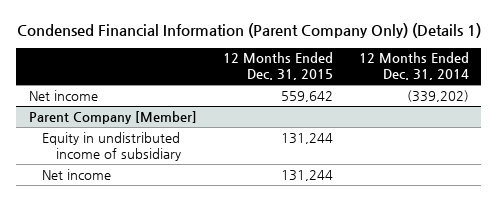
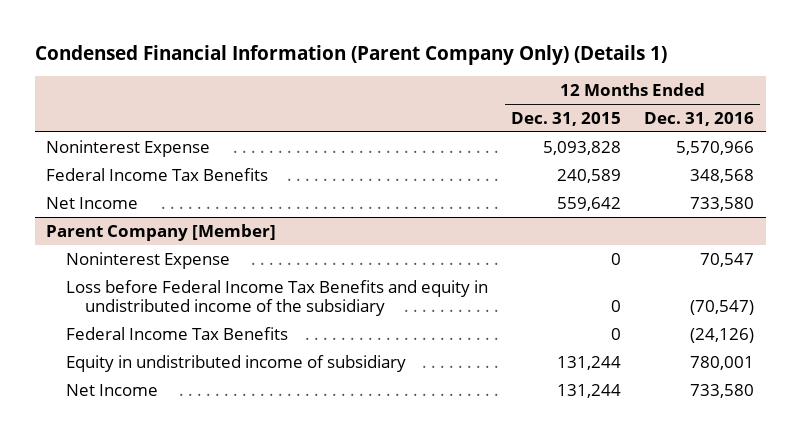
- | 12 Months Ended Dec. 31, 2015 | 12 Months Ended Dec. 31, 2014
+ | 12 Months Ended Dec. 31, 2015 | 12 Months Ended Dec. 31, 2016
- Net income | 559,642 | (339,202)
+ Noninterest Expense | 5,093,828 | 5,570,966
+ Federal Income Tax Benefits | 240,589 | 348,568
+ Net Income | 559,642 | 733,580
@ Parent Company [Member]
+ Noninterest Expense | 0 | 70,547
+ Loss before Federal Income Tax Benefits and equity in undistributed income of the subsidiary | 0 | (70,547)
+ Federal Income Tax Benefits | 0 | (24,126)
- Net income | 131,244 |
+ Net Income | 131,244 | 733,580

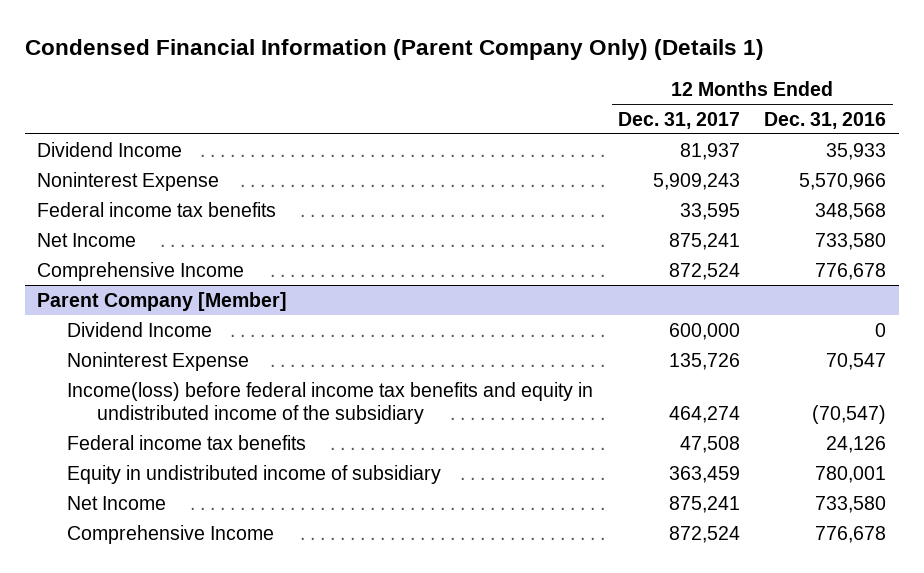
- | 12 Months Ended Dec. 31, 2015 | 12 Months Ended Dec. 31, 2016
+ | 12 Months Ended Dec. 31, 2017 | 12 Months Ended Dec. 31, 2016
+ Dividend Income | 81,937 | 35,933
- Federal Income Tax Benefits | 240,589 | 348,568
+ Federal income tax benefits | 33,595 | 348,568
+ Comprehensive Income | 872,524 | 776,678
@ Parent Company [Member]
+ Dividend Income | 600,000 | 0
- Loss before Federal Income Tax Benefits and equity in undistributed income of the subsidiary | 0 | (70,547)
- Federal Income Tax Benefits | 0 | (24,126)
+ Income(loss) before federal income tax benefits and equity in undistributed income of the subsidiary | 464,274 | (70,547)
+ Federal income tax benefits | 47,508 | 24,126
+ Comprehensive Income | 872,524 | 776,678

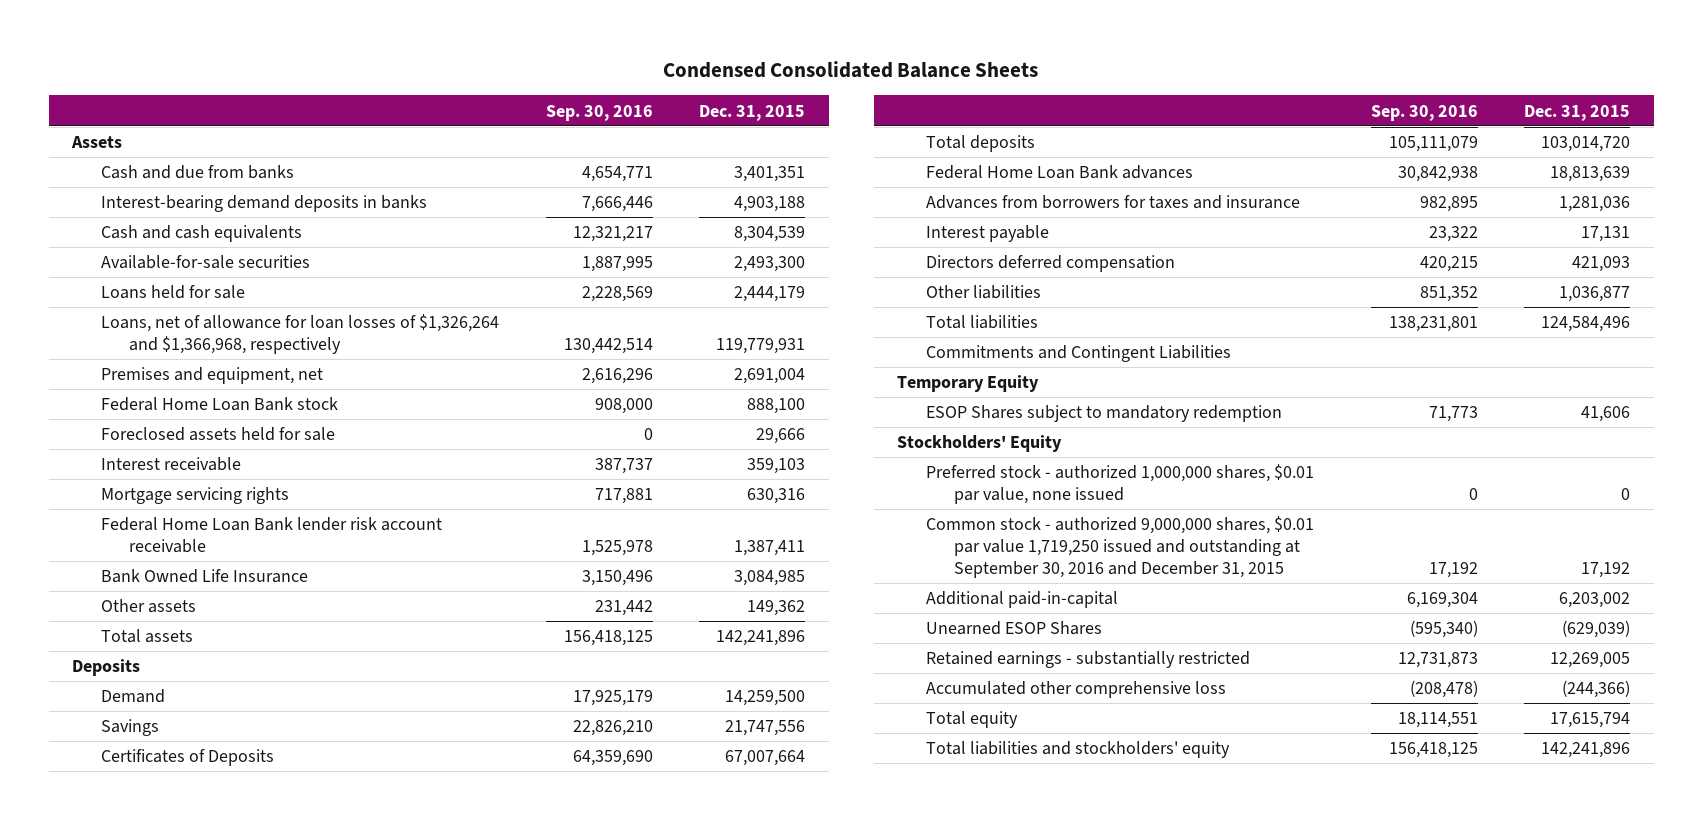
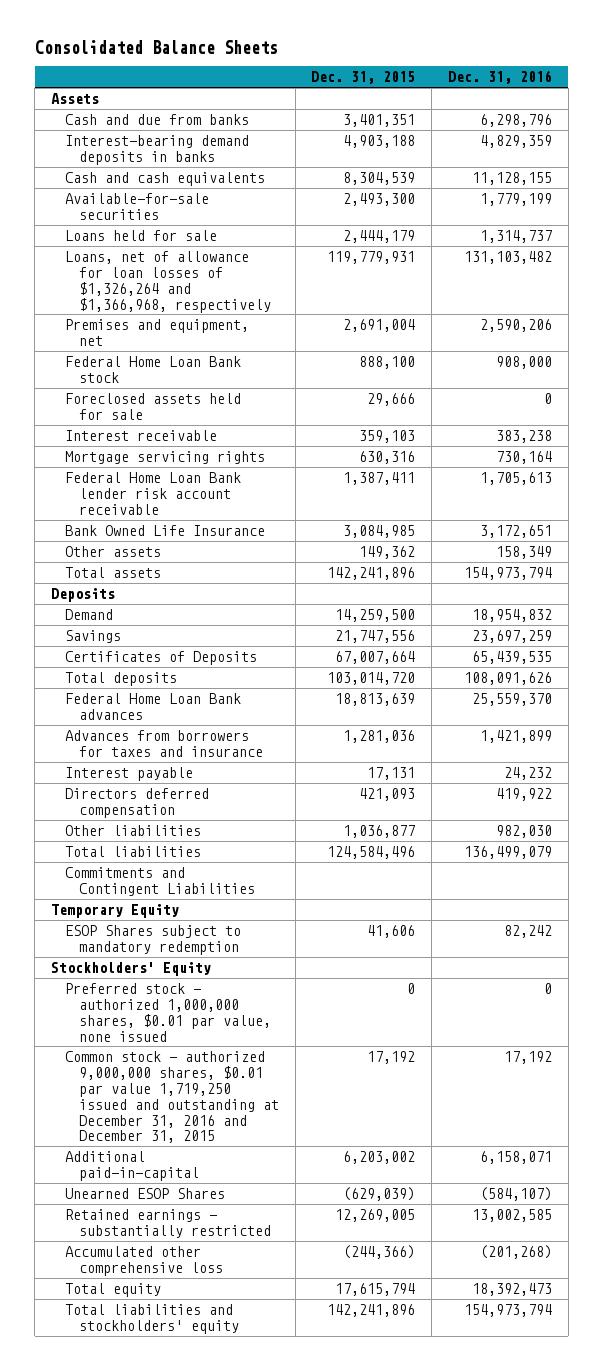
- Condensed Consolidated Balance Sheets
+ Consolidated Balance Sheets
- | Sep. 30, 2016 | Dec. 31, 2015
+ | Dec. 31, 2015 | Dec. 31, 2016
- Common stock - authorized 9,000,000 shares, $0.01 par value 1,719,250 issued and outstanding at September 30, 2016 and December 31, 2015 | 17,192 | 17,192
+ Common stock - authorized 9,000,000 shares, $0.01 par value 1,719,250 issued and outstanding at December 31, 2016 and December 31, 2015 | 17,192 | 17,192

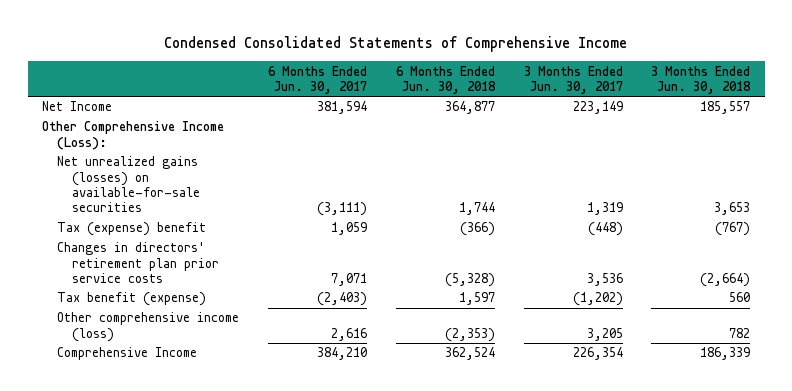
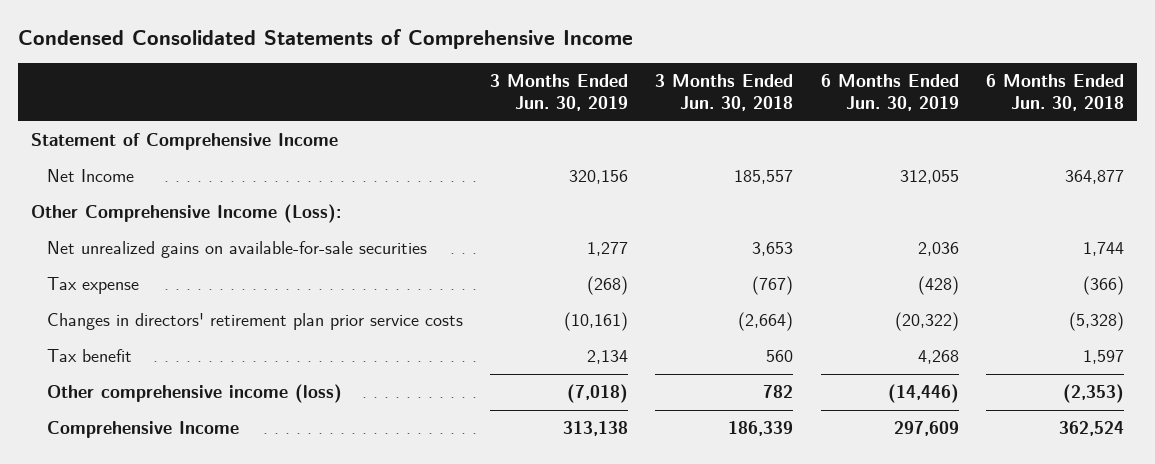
- | 6 Months Ended Jun. 30, 2017 | 6 Months Ended Jun. 30, 2018 | 3 Months Ended Jun. 30, 2017 | 3 Months Ended Jun. 30, 2018
+ | 3 Months Ended Jun. 30, 2019 | 3 Months Ended Jun. 30, 2018 | 6 Months Ended Jun. 30, 2019 | 6 Months Ended Jun. 30, 2018
+ Statement of Comprehensive Income
- Net unrealized gains (losses) on available-for-sale securities | (3,111) | 1,744 | 1,319 | 3,653
- Tax (expense) benefit | 1,059 | (366) | (448) | (767)
+ Net unrealized gains on available-for-sale securities | 1,277 | 3,653 | 2,036 | 1,744
+ Tax expense | (268) | (767) | (428) | (366)
- Tax benefit (expense) | (2,403) | 1,597 | (1,202) | 560
+ Tax benefit | 2,134 | 560 | 4,268 | 1,597

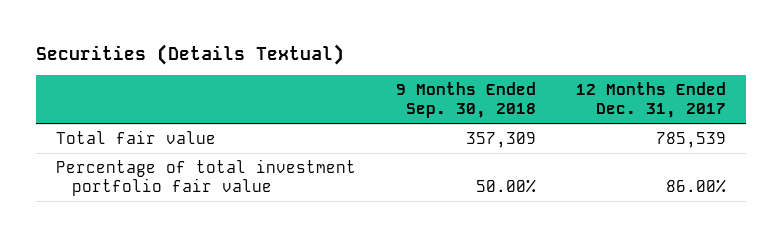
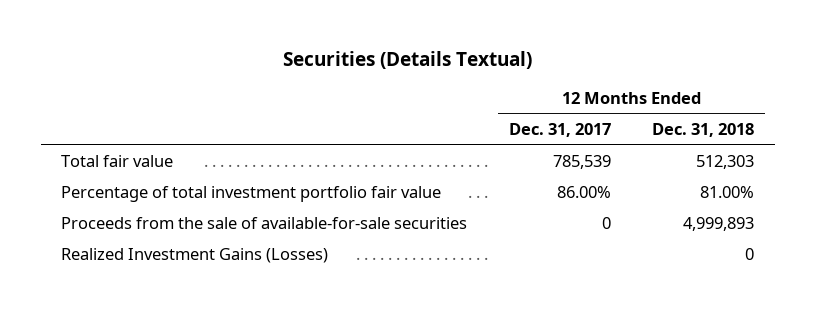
- | 9 Months Ended Sep. 30, 2018 | 12 Months Ended Dec. 31, 2017
+ | 12 Months Ended Dec. 31, 2017 | 12 Months Ended Dec. 31, 2018
+ Proceeds from the sale of available-for-sale securities | 0 | 4,999,893
+ Realized Investment Gains (Losses) | | 0

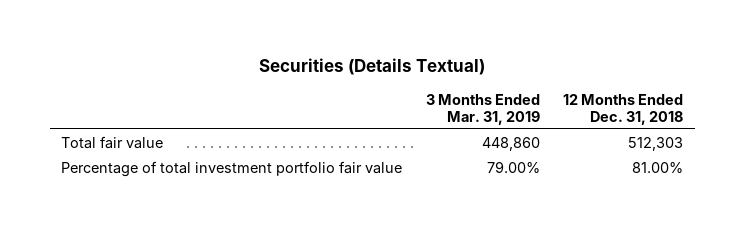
- | 12 Months Ended Dec. 31, 2017 | 12 Months Ended Dec. 31, 2018
+ | 3 Months Ended Mar. 31, 2019 | 12 Months Ended Dec. 31, 2018
- Proceeds from the sale of available-for-sale securities | 0 | 4,999,893
- Realized Investment Gains (Losses) | | 0

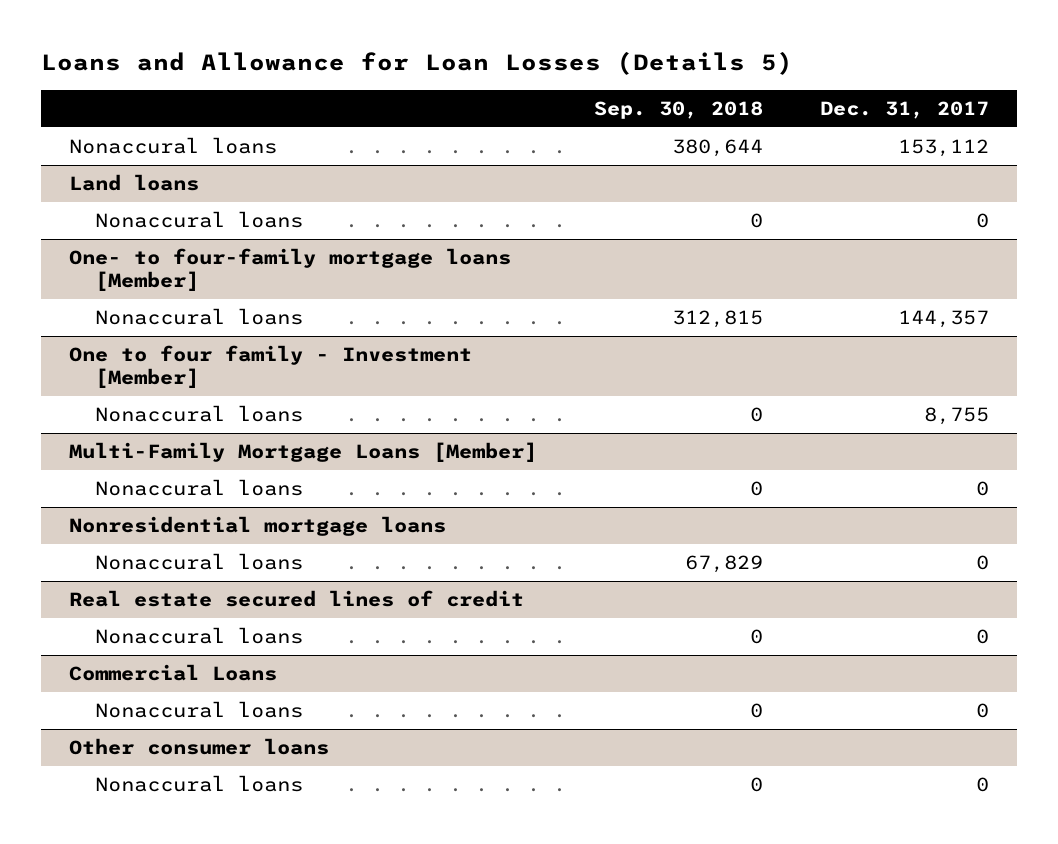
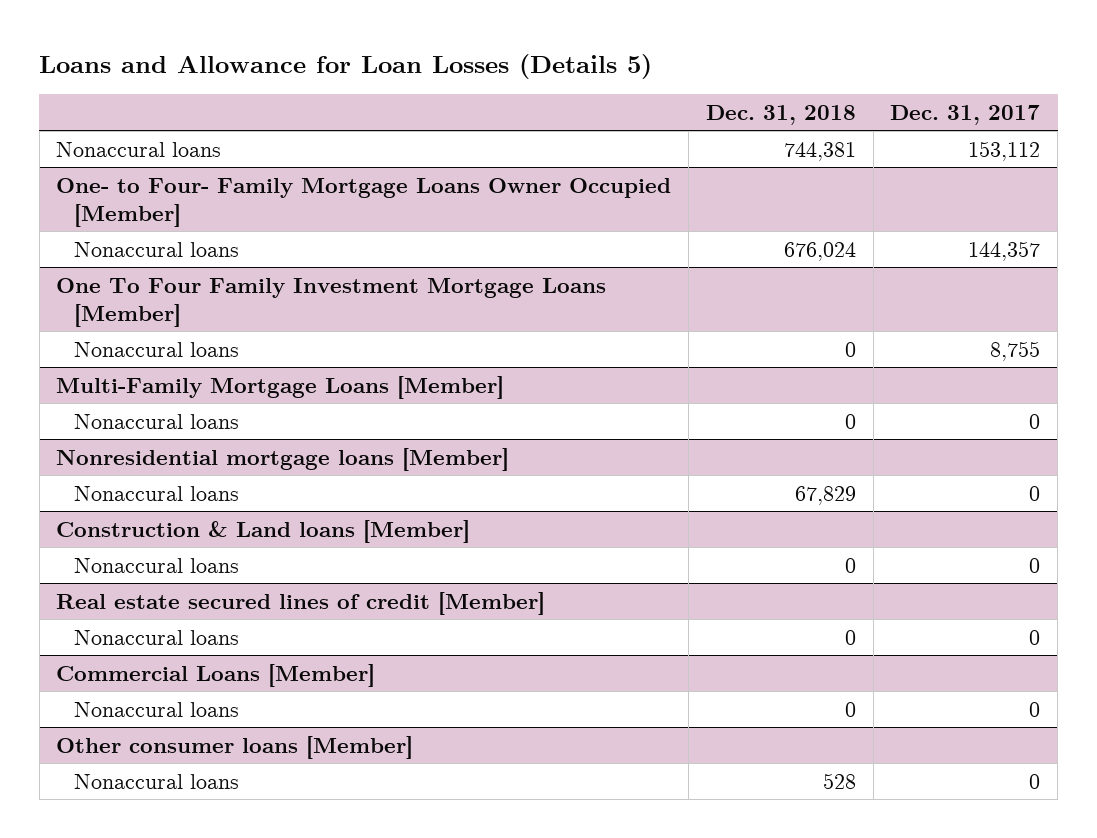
- | Sep. 30, 2018 | Dec. 31, 2017
+ | Dec. 31, 2018 | Dec. 31, 2017
- Land loans
- Nonaccural loans | 0 | 0
- One- to four-family mortgage loans [Member]
+ One- to Four- Family Mortgage Loans Owner Occupied [Member]
- One to four family - Investment [Member]
+ One To Four Family Investment Mortgage Loans [Member]
- Nonresidential mortgage loans
+ Nonresidential mortgage loans [Member]
- Real estate secured lines of credit
+ Construction & Land loans [Member]
- Commercial Loans
+ Real estate secured lines of credit [Member]
- Other consumer loans
+ Commercial Loans [Member]
+ Other consumer loans [Member]
+ Nonaccural loans | 528 | 0

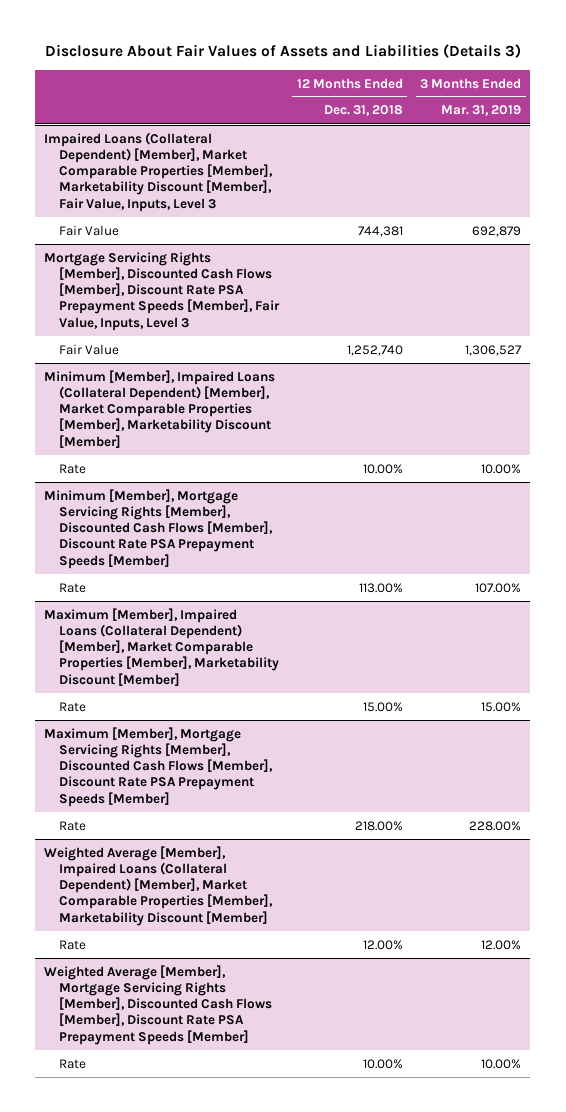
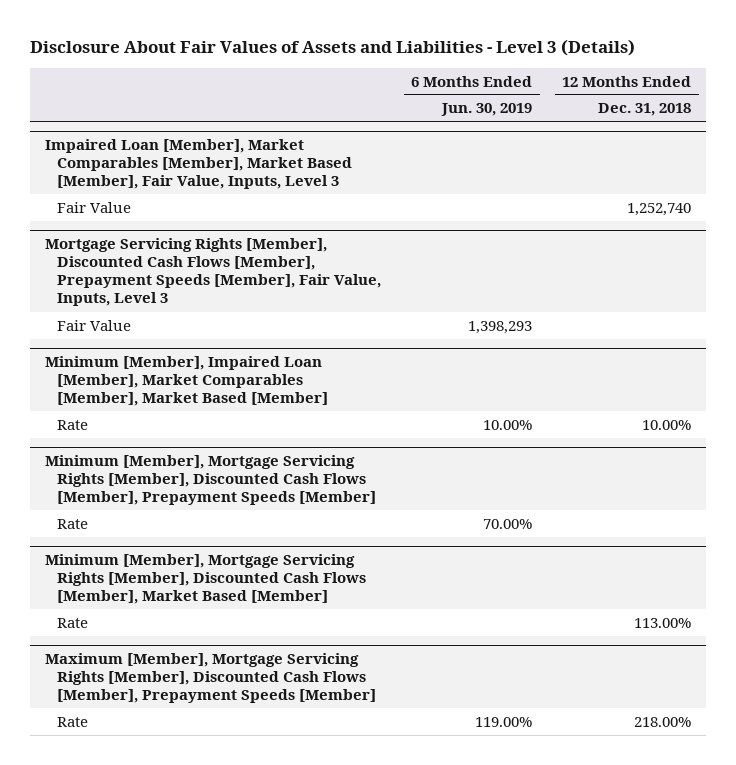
- Disclosure About Fair Values of Assets and Liabilities (Details 3)
+ Disclosure About Fair Values of Assets and Liabilities - Level 3 (Details)
- | 12 Months Ended Dec. 31, 2018 | 3 Months Ended Mar. 31, 2019
+ | 6 Months Ended Jun. 30, 2019 | 12 Months Ended Dec. 31, 2018
- Impaired Loans (Collateral Dependent) [Member], Market Comparable Properties [Member], Marketability Discount [Member], Fair Value, Inputs, Level 3
- Fair Value | 744,381 | 692,879
- Mortgage Servicing Rights [Member], Discounted Cash Flows [Member], Discount Rate PSA Prepayment Speeds [Member], Fair Value, Inputs, Level 3
+ Impaired Loan [Member], Market Comparables [Member], Market Based [Member], Fair Value, Inputs, Level 3
- Minimum [Member], Impaired Loans (Collateral Dependent) [Member], Market Comparable Properties [Member], Marketability Discount [Member]
+ Mortgage Servicing Rights [Member], Discounted Cash Flows [Member], Prepayment Speeds [Member], Fair Value, Inputs, Level 3
+ Fair Value | 1,398,293 |
+ Minimum [Member], Impaired Loan [Member], Market Comparables [Member], Market Based [Member]
- Minimum [Member], Mortgage Servicing Rights [Member], Discounted Cash Flows [Member], Discount Rate PSA Prepayment Speeds [Member]
+ Minimum [Member], Mortgage Servicing Rights [Member], Discounted Cash Flows [Member], Prepayment Speeds [Member]
+ Rate | 70.00% |
+ Minimum [Member], Mortgage Servicing Rights [Member], Discounted Cash Flows [Member], Market Based [Member]
- Maximum [Member], Impaired Loans (Collateral Dependent) [Member], Market Comparable Properties [Member], Marketability Discount [Member]
- Rate | 15.00% | 15.00%
- Maximum [Member], Mortgage Servicing Rights [Member], Discounted Cash Flows [Member], Discount Rate PSA Prepayment Speeds [Member]
+ Maximum [Member], Mortgage Servicing Rights [Member], Discounted Cash Flows [Member], Prepayment Speeds [Member]
- Weighted Average [Member], Impaired Loans (Collateral Dependent) [Member], Market Comparable Properties [Member], Marketability Discount [Member]
- Rate | 12.00% | 12.00%
- Weighted Average [Member], Mortgage Servicing Rights [Member], Discounted Cash Flows [Member], Discount Rate PSA Prepayment Speeds [Member]
- Rate | 10.00% | 10.00%

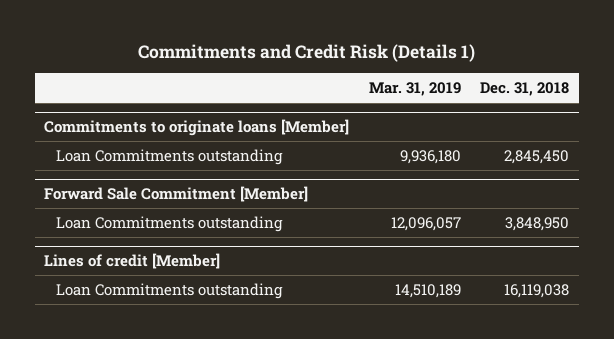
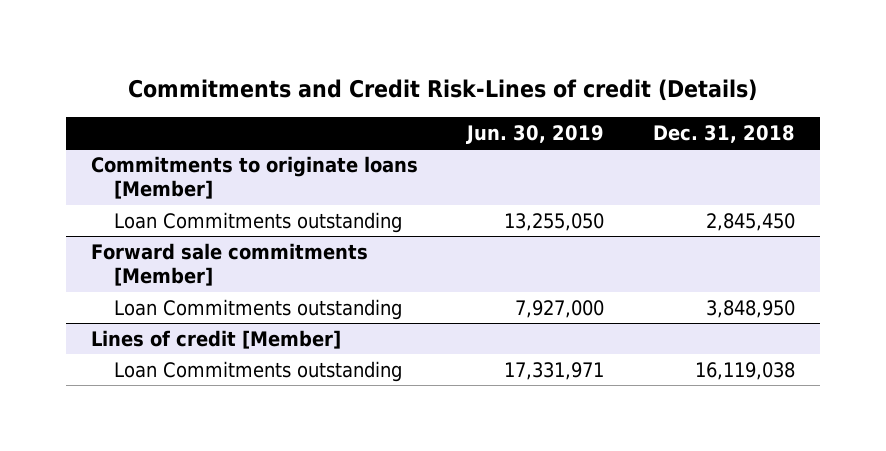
- Commitments and Credit Risk (Details 1)
+ Commitments and Credit Risk-Lines of credit (Details)
- | Mar. 31, 2019 | Dec. 31, 2018
+ | Jun. 30, 2019 | Dec. 31, 2018
- Forward Sale Commitment [Member]
+ Forward sale commitments [Member]

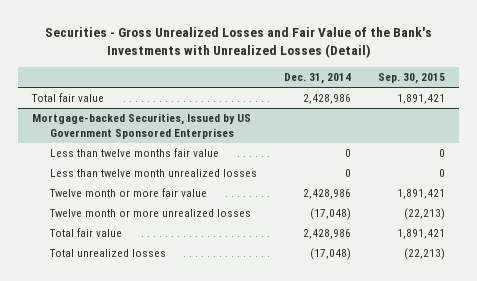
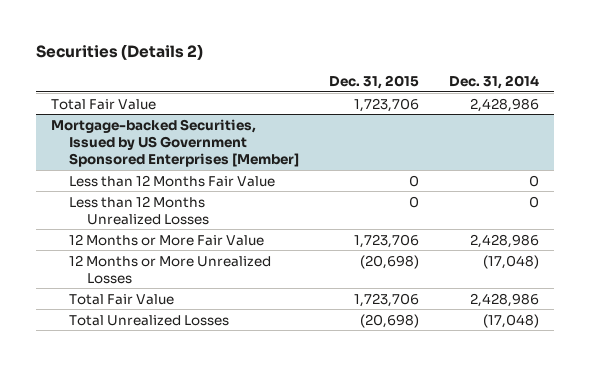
- Securities - Gross Unrealized Losses and Fair Value of the Bank's Investments with Unrealized Losses (Detail)
+ Securities (Details 2)
- | Dec. 31, 2014 | Sep. 30, 2015
+ | Dec. 31, 2015 | Dec. 31, 2014
- Total fair value | 2,428,986 | 1,891,421
- Mortgage-backed Securities, Issued by US Government Sponsored Enterprises
- Less than twelve months fair value | 0 | 0
- Less than twelve month unrealized losses | 0 | 0
- Twelve month or more fair value | 2,428,986 | 1,891,421
- Twelve month or more unrealized losses | (17,048) | (22,213)
- Total fair value | 2,428,986 | 1,891,421
- Total unrealized losses | (17,048) | (22,213)
+ Total Fair Value | 1,723,706 | 2,428,986
+ Mortgage-backed Securities, Issued by US Government Sponsored Enterprises [Member]
+ Less than 12 Months Fair Value | 0 | 0
+ Less than 12 Months Unrealized Losses | 0 | 0
+ 12 Months or More Fair Value | 1,723,706 | 2,428,986
+ 12 Months or More Unrealized Losses | (20,698) | (17,048)
+ Total Fair Value | 1,723,706 | 2,428,986
+ Total Unrealized Losses | (20,698) | (17,048)

